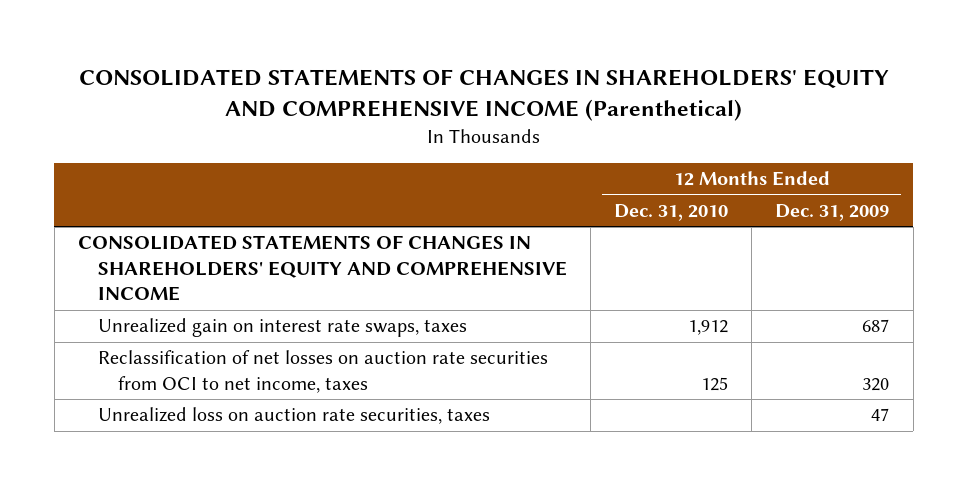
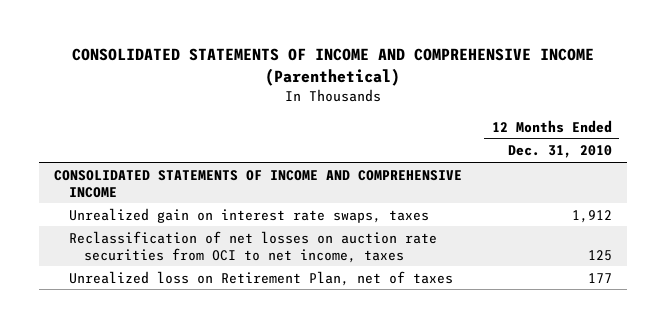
- CONSOLIDATED STATEMENTS OF CHANGES IN SHAREHOLDERS' EQUITY AND COMPREHENSIVE INCOME (Parenthetical)
+ CONSOLIDATED STATEMENTS OF INCOME AND COMPREHENSIVE INCOME (Parenthetical)
- | 12 Months Ended Dec. 31, 2010 | 12 Months Ended Dec. 31, 2009
+ | 12 Months Ended Dec. 31, 2010
- CONSOLIDATED STATEMENTS OF CHANGES IN SHAREHOLDERS' EQUITY AND COMPREHENSIVE INCOME
+ CONSOLIDATED STATEMENTS OF INCOME AND COMPREHENSIVE INCOME
- Unrealized loss on auction rate securities, taxes | | 47
+ Unrealized loss on Retirement Plan, net of taxes | 177

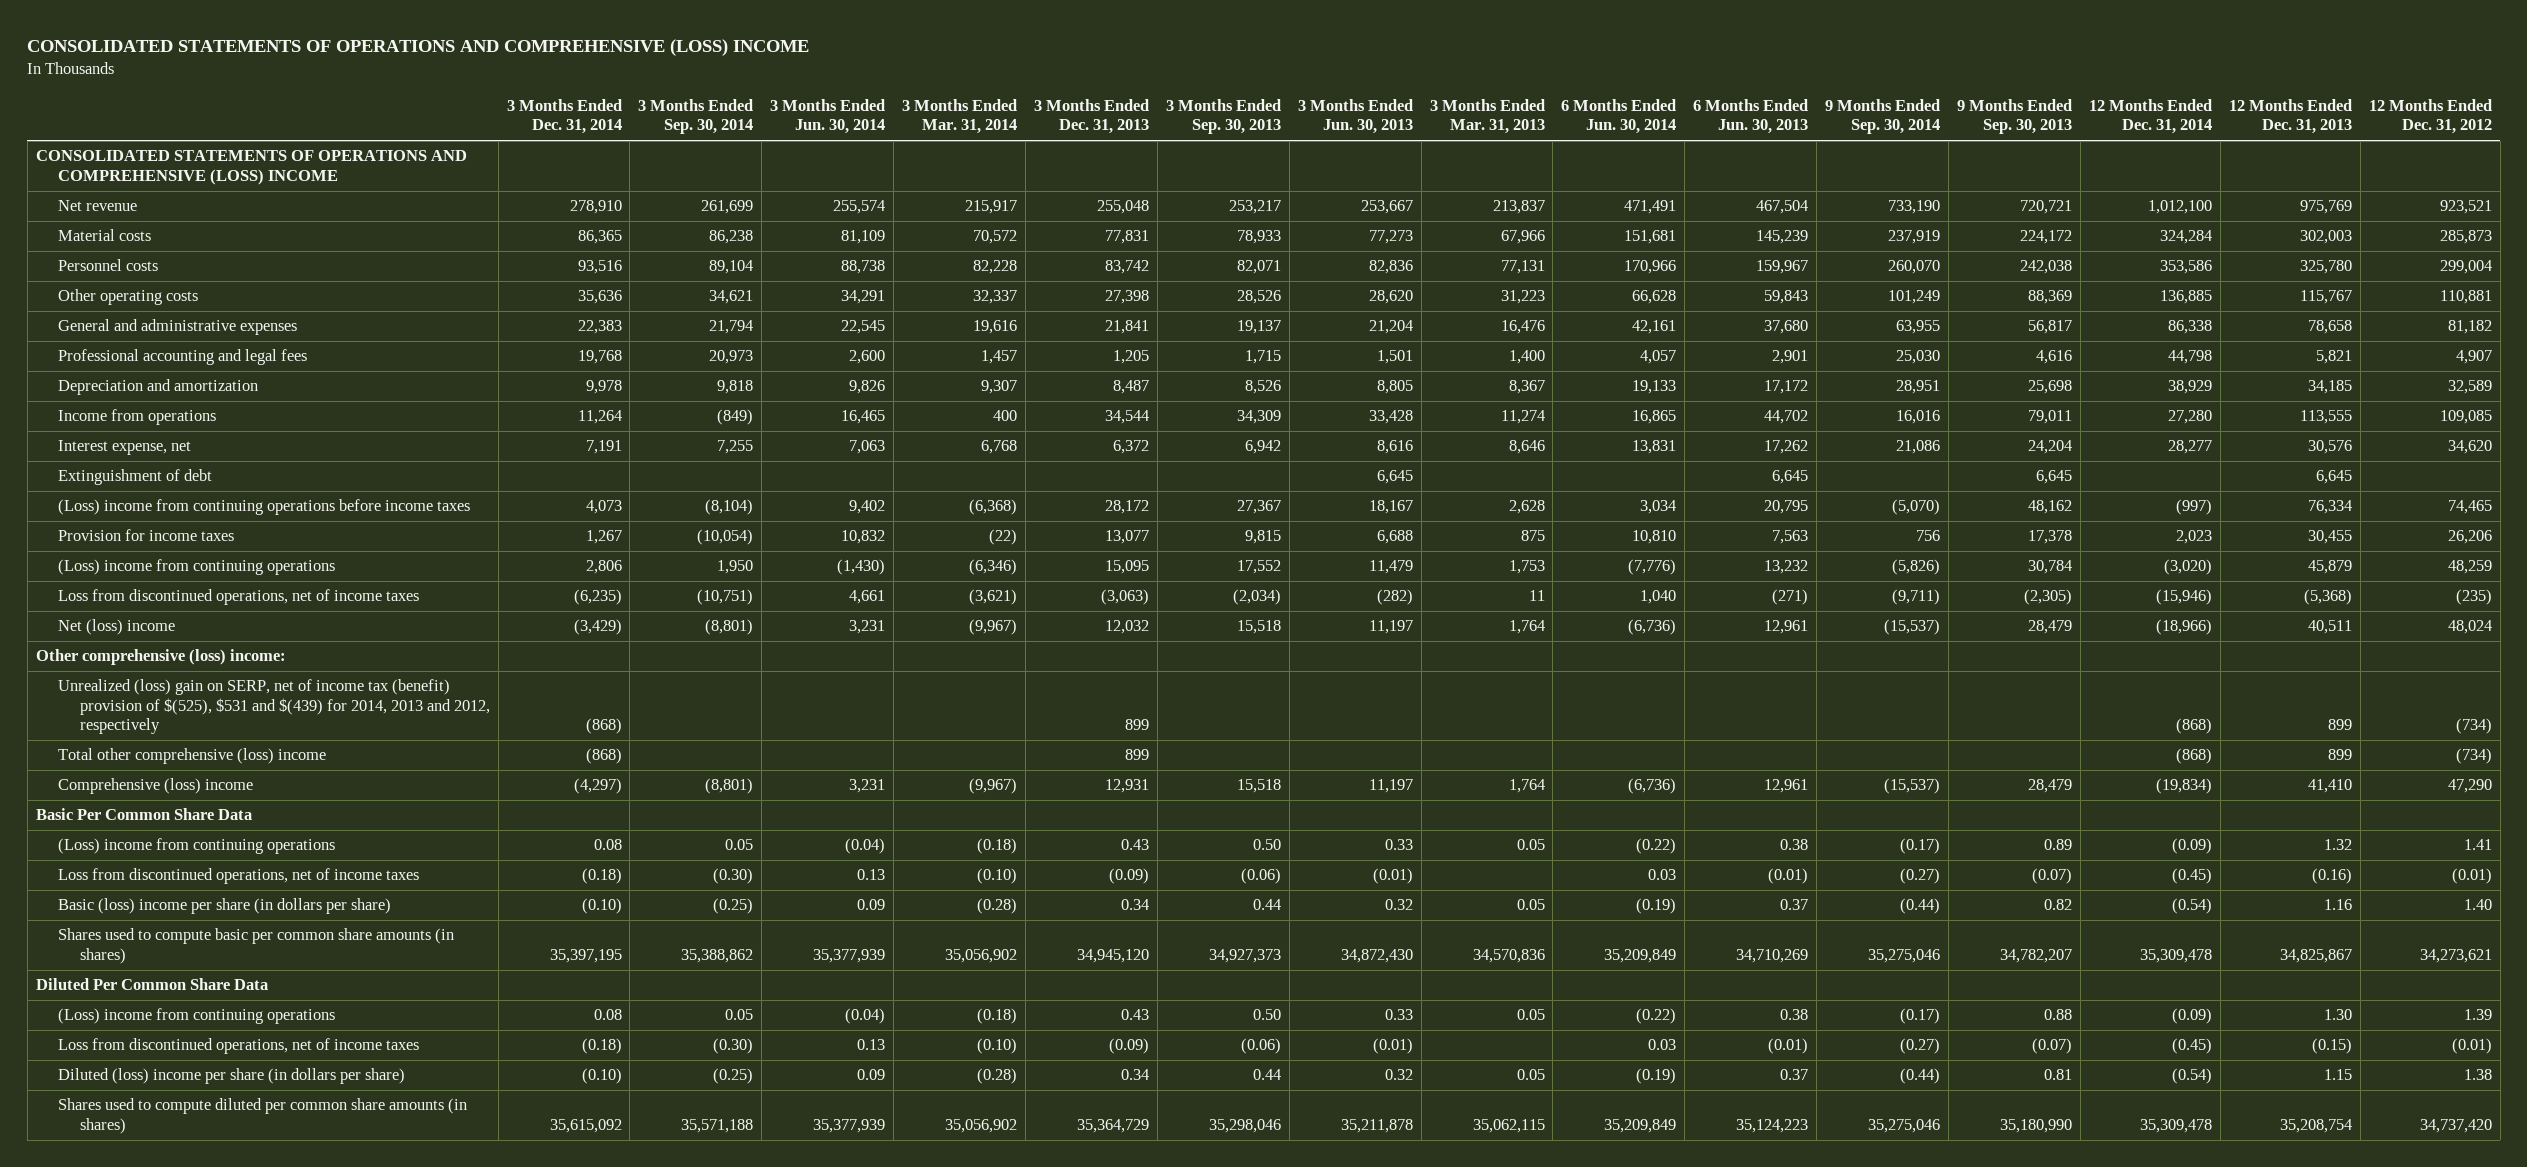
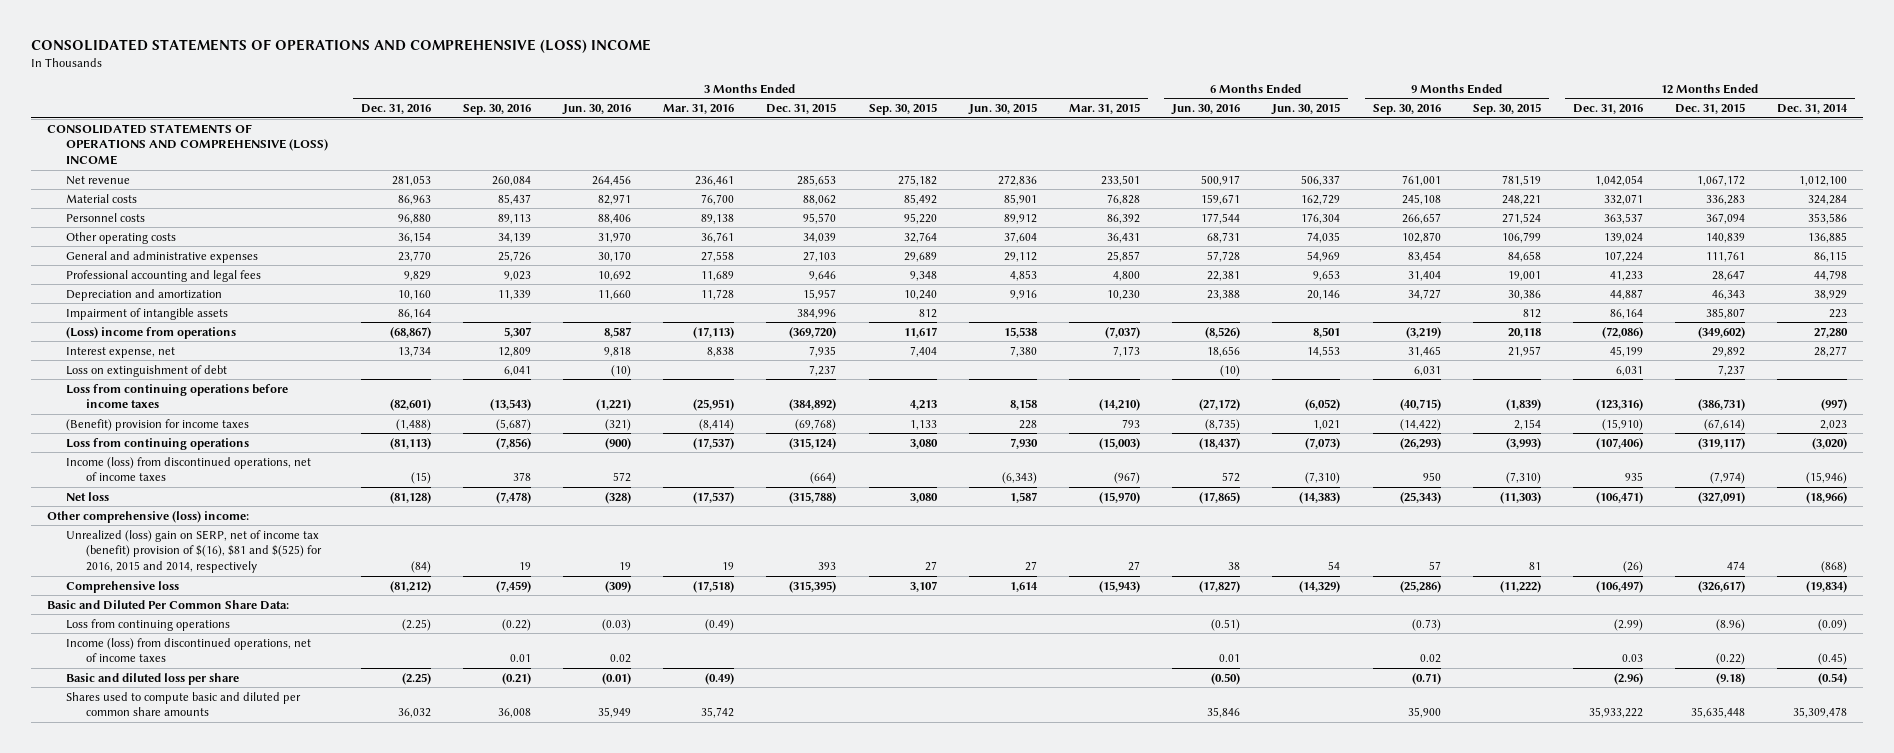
- | 3 Months Ended Dec. 31, 2014 | 3 Months Ended Sep. 30, 2014 | 3 Months Ended Jun. 30, 2014 | 3 Months Ended Mar. 31, 2014 | 3 Months Ended Dec. 31, 2013 | 3 Months Ended Sep. 30, 2013 | 3 Months Ended Jun. 30, 2013 | 3 Months Ended Mar. 31, 2013 | 6 Months Ended Jun. 30, 2014 | 6 Months Ended Jun. 30, 2013 | 9 Months Ended Sep. 30, 2014 | 9 Months Ended Sep. 30, 2013 | 12 Months Ended Dec. 31, 2014 | 12 Months Ended Dec. 31, 2013 | 12 Months Ended Dec. 31, 2012
+ | 3 Months Ended Dec. 31, 2016 | 3 Months Ended Sep. 30, 2016 | 3 Months Ended Jun. 30, 2016 | 3 Months Ended Mar. 31, 2016 | 3 Months Ended Dec. 31, 2015 | 3 Months Ended Sep. 30, 2015 | 3 Months Ended Jun. 30, 2015 | 3 Months Ended Mar. 31, 2015 | 6 Months Ended Jun. 30, 2016 | 6 Months Ended Jun. 30, 2015 | 9 Months Ended Sep. 30, 2016 | 9 Months Ended Sep. 30, 2015 | 12 Months Ended Dec. 31, 2016 | 12 Months Ended Dec. 31, 2015 | 12 Months Ended Dec. 31, 2014
- General and administrative expenses | 22,383 | 21,794 | 22,545 | 19,616 | 21,841 | 19,137 | 21,204 | 16,476 | 42,161 | 37,680 | 63,955 | 56,817 | 86,338 | 78,658 | 81,182
+ General and administrative expenses | 23,770 | 25,726 | 30,170 | 27,558 | 27,103 | 29,689 | 29,112 | 25,857 | 57,728 | 54,969 | 83,454 | 84,658 | 107,224 | 111,761 | 86,115
- Income from operations | 11,264 | (849) | 16,465 | 400 | 34,544 | 34,309 | 33,428 | 11,274 | 16,865 | 44,702 | 16,016 | 79,011 | 27,280 | 113,555 | 109,085
+ Impairment of intangible assets | 86,164 | | | | 384,996 | 812 | | | | | | 812 | 86,164 | 385,807 | 223
+ (Loss) income from operations | (68,867) | 5,307 | 8,587 | (17,113) | (369,720) | 11,617 | 15,538 | (7,037) | (8,526) | 8,501 | (3,219) | 20,118 | (72,086) | (349,602) | 27,280
- Extinguishment of debt | | | | | | | 6,645 | | | 6,645 | | 6,645 | | 6,645 |
- (Loss) income from continuing operations before income taxes | 4,073 | (8,104) | 9,402 | (6,368) | 28,172 | 27,367 | 18,167 | 2,628 | 3,034 | 20,795 | (5,070) | 48,162 | (997) | 76,334 | 74,465
- Provision for income taxes | 1,267 | (10,054) | 10,832 | (22) | 13,077 | 9,815 | 6,688 | 875 | 10,810 | 7,563 | 756 | 17,378 | 2,023 | 30,455 | 26,206
- (Loss) income from continuing operations | 2,806 | 1,950 | (1,430) | (6,346) | 15,095 | 17,552 | 11,479 | 1,753 | (7,776) | 13,232 | (5,826) | 30,784 | (3,020) | 45,879 | 48,259
- Loss from discontinued operations, net of income taxes | (6,235) | (10,751) | 4,661 | (3,621) | (3,063) | (2,034) | (282) | 11 | 1,040 | (271) | (9,711) | (2,305) | (15,946) | (5,368) | (235)
- Net (loss) income | (3,429) | (8,801) | 3,231 | (9,967) | 12,032 | 15,518 | 11,197 | 1,764 | (6,736) | 12,961 | (15,537) | 28,479 | (18,966) | 40,511 | 48,024
+ Loss on extinguishment of debt | | 6,041 | (10) | | 7,237 | | | | (10) | | 6,031 | | 6,031 | 7,237 |
+ Loss from continuing operations before income taxes | (82,601) | (13,543) | (1,221) | (25,951) | (384,892) | 4,213 | 8,158 | (14,210) | (27,172) | (6,052) | (40,715) | (1,839) | (123,316) | (386,731) | (997)
+ (Benefit) provision for income taxes | (1,488) | (5,687) | (321) | (8,414) | (69,768) | 1,133 | 228 | 793 | (8,735) | 1,021 | (14,422) | 2,154 | (15,910) | (67,614) | 2,023
+ Loss from continuing operations | (81,113) | (7,856) | (900) | (17,537) | (315,124) | 3,080 | 7,930 | (15,003) | (18,437) | (7,073) | (26,293) | (3,993) | (107,406) | (319,117) | (3,020)
+ Income (loss) from discontinued operations, net of income taxes | (15) | 378 | 572 | | (664) | | (6,343) | (967) | 572 | (7,310) | 950 | (7,310) | 935 | (7,974) | (15,946)
+ Net loss | (81,128) | (7,478) | (328) | (17,537) | (315,788) | 3,080 | 1,587 | (15,970) | (17,865) | (14,383) | (25,343) | (11,303) | (106,471) | (327,091) | (18,966)
- Unrealized (loss) gain on SERP, net of income tax (benefit) provision of $(525), $531 and $(439) for 2014, 2013 and 2012, respectively | (868) | | | | 899 | | | | | | | | (868) | 899 | (734)
- Total other comprehensive (loss) income | (868) | | | | 899 | | | | | | | | (868) | 899 | (734)
- Comprehensive (loss) income | (4,297) | (8,801) | 3,231 | (9,967) | 12,931 | 15,518 | 11,197 | 1,764 | (6,736) | 12,961 | (15,537) | 28,479 | (19,834) | 41,410 | 47,290
- Basic Per Common Share Data
- (Loss) income from continuing operations | 0.08 | 0.05 | (0.04) | (0.18) | 0.43 | 0.50 | 0.33 | 0.05 | (0.22) | 0.38 | (0.17) | 0.89 | (0.09) | 1.32 | 1.41
- Loss from discontinued operations, net of income taxes | (0.18) | (0.30) | 0.13 | (0.10) | (0.09) | (0.06) | (0.01) | | 0.03 | (0.01) | (0.27) | (0.07) | (0.45) | (0.16) | (0.01)
- Basic (loss) income per share (in dollars per share) | (0.10) | (0.25) | 0.09 | (0.28) | 0.34 | 0.44 | 0.32 | 0.05 | (0.19) | 0.37 | (0.44) | 0.82 | (0.54) | 1.16 | 1.40
- Shares used to compute basic per common share amounts (in shares) | 35,397,195 | 35,388,862 | 35,377,939 | 35,056,902 | 34,945,120 | 34,927,373 | 34,872,430 | 34,570,836 | 35,209,849 | 34,710,269 | 35,275,046 | 34,782,207 | 35,309,478 | 34,825,867 | 34,273,621
- Diluted Per Common Share Data
- (Loss) income from continuing operations | 0.08 | 0.05 | (0.04) | (0.18) | 0.43 | 0.50 | 0.33 | 0.05 | (0.22) | 0.38 | (0.17) | 0.88 | (0.09) | 1.30 | 1.39
- Loss from discontinued operations, net of income taxes | (0.18) | (0.30) | 0.13 | (0.10) | (0.09) | (0.06) | (0.01) | | 0.03 | (0.01) | (0.27) | (0.07) | (0.45) | (0.15) | (0.01)
- Diluted (loss) income per share (in dollars per share) | (0.10) | (0.25) | 0.09 | (0.28) | 0.34 | 0.44 | 0.32 | 0.05 | (0.19) | 0.37 | (0.44) | 0.81 | (0.54) | 1.15 | 1.38
- Shares used to compute diluted per common share amounts (in shares) | 35,615,092 | 35,571,188 | 35,377,939 | 35,056,902 | 35,364,729 | 35,298,046 | 35,211,878 | 35,062,115 | 35,209,849 | 35,124,223 | 35,275,046 | 35,180,990 | 35,309,478 | 35,208,754 | 34,737,420
+ Unrealized (loss) gain on SERP, net of income tax (benefit) provision of $(16), $81 and $(525) for 2016, 2015 and 2014, respectively | (84) | 19 | 19 | 19 | 393 | 27 | 27 | 27 | 38 | 54 | 57 | 81 | (26) | 474 | (868)
+ Comprehensive loss | (81,212) | (7,459) | (309) | (17,518) | (315,395) | 3,107 | 1,614 | (15,943) | (17,827) | (14,329) | (25,286) | (11,222) | (106,497) | (326,617) | (19,834)
+ Basic and Diluted Per Common Share Data:
+ Loss from continuing operations | (2.25) | (0.22) | (0.03) | (0.49) | | | | | (0.51) | | (0.73) | | (2.99) | (8.96) | (0.09)
+ Income (loss) from discontinued operations, net of income taxes | | 0.01 | 0.02 | | | | | | 0.01 | | 0.02 | | 0.03 | (0.22) | (0.45)
+ Basic and diluted loss per share | (2.25) | (0.21) | (0.01) | (0.49) | | | | | (0.50) | | (0.71) | | (2.96) | (9.18) | (0.54)
+ Shares used to compute basic and diluted per common share amounts | 36,032 | 36,008 | 35,949 | 35,742 | | | | | 35,846 | | 35,900 | | 35,933,222 | 35,635,448 | 35,309,478

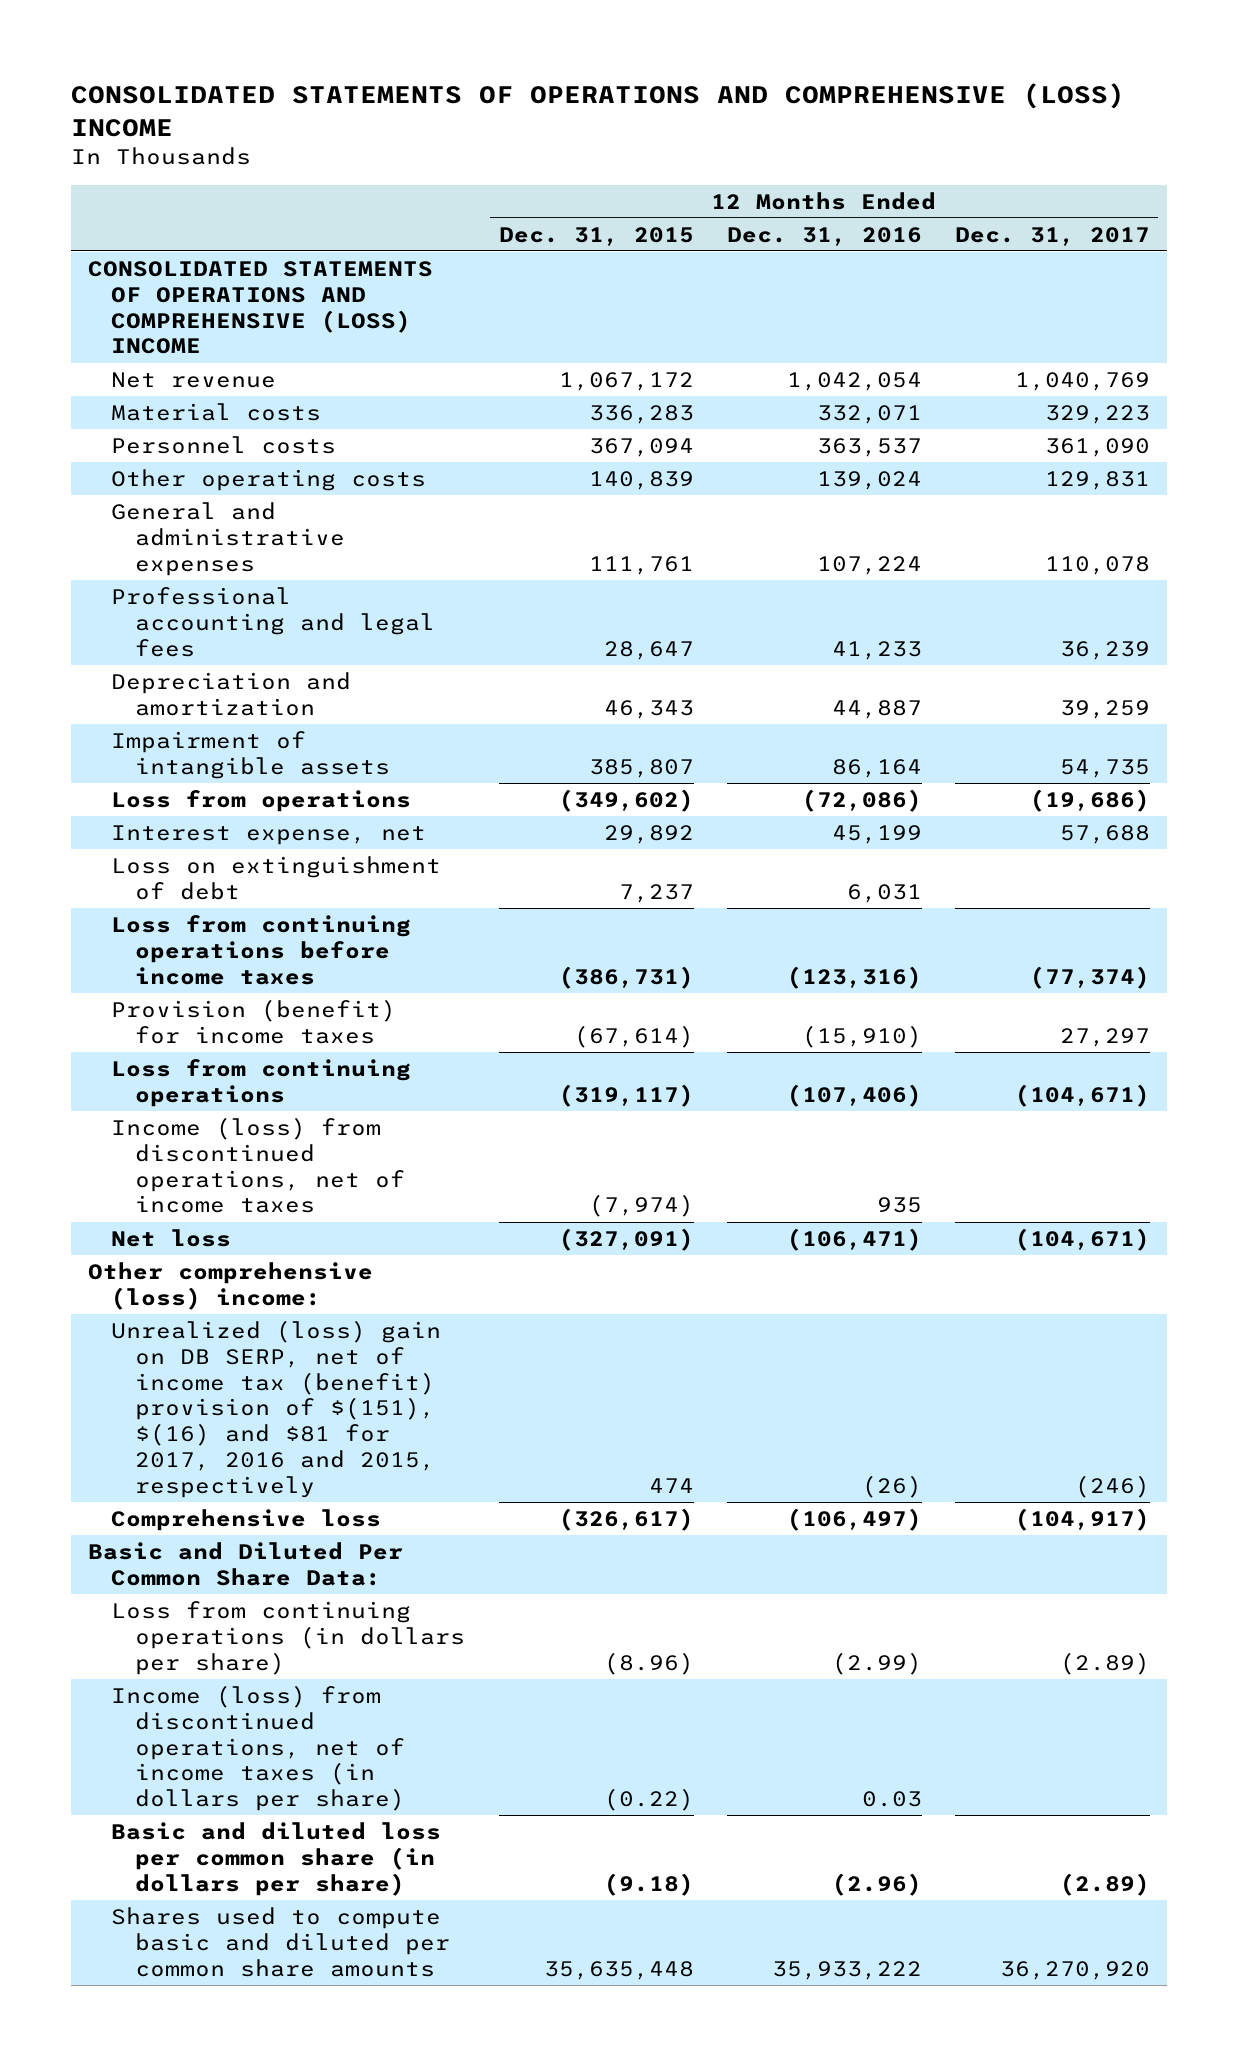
- | 3 Months Ended Dec. 31, 2016 | 3 Months Ended Sep. 30, 2016 | 3 Months Ended Jun. 30, 2016 | 3 Months Ended Mar. 31, 2016 | 3 Months Ended Dec. 31, 2015 | 3 Months Ended Sep. 30, 2015 | 3 Months Ended Jun. 30, 2015 | 3 Months Ended Mar. 31, 2015 | 6 Months Ended Jun. 30, 2016 | 6 Months Ended Jun. 30, 2015 | 9 Months Ended Sep. 30, 2016 | 9 Months Ended Sep. 30, 2015 | 12 Months Ended Dec. 31, 2016 | 12 Months Ended Dec. 31, 2015 | 12 Months Ended Dec. 31, 2014
+ | 12 Months Ended Dec. 31, 2015 | 12 Months Ended Dec. 31, 2016 | 12 Months Ended Dec. 31, 2017
- (Loss) income from operations | (68,867) | 5,307 | 8,587 | (17,113) | (369,720) | 11,617 | 15,538 | (7,037) | (8,526) | 8,501 | (3,219) | 20,118 | (72,086) | (349,602) | 27,280
+ Loss from operations | (349,602) | (72,086) | (19,686)
- (Benefit) provision for income taxes | (1,488) | (5,687) | (321) | (8,414) | (69,768) | 1,133 | 228 | 793 | (8,735) | 1,021 | (14,422) | 2,154 | (15,910) | (67,614) | 2,023
+ Provision (benefit) for income taxes | (67,614) | (15,910) | 27,297
- Unrealized (loss) gain on SERP, net of income tax (benefit) provision of $(16), $81 and $(525) for 2016, 2015 and 2014, respectively | (84) | 19 | 19 | 19 | 393 | 27 | 27 | 27 | 38 | 54 | 57 | 81 | (26) | 474 | (868)
+ Unrealized (loss) gain on DB SERP, net of income tax (benefit) provision of $(151), $(16) and $81 for 2017, 2016 and 2015, respectively | 474 | (26) | (246)
- Loss from continuing operations | (2.25) | (0.22) | (0.03) | (0.49) | | | | | (0.51) | | (0.73) | | (2.99) | (8.96) | (0.09)
- Income (loss) from discontinued operations, net of income taxes | | 0.01 | 0.02 | | | | | | 0.01 | | 0.02 | | 0.03 | (0.22) | (0.45)
- Basic and diluted loss per share | (2.25) | (0.21) | (0.01) | (0.49) | | | | | (0.50) | | (0.71) | | (2.96) | (9.18) | (0.54)
+ Loss from continuing operations (in dollars per share) | (8.96) | (2.99) | (2.89)
+ Income (loss) from discontinued operations, net of income taxes (in dollars per share) | (0.22) | 0.03 |
+ Basic and diluted loss per common share (in dollars per share) | (9.18) | (2.96) | (2.89)

